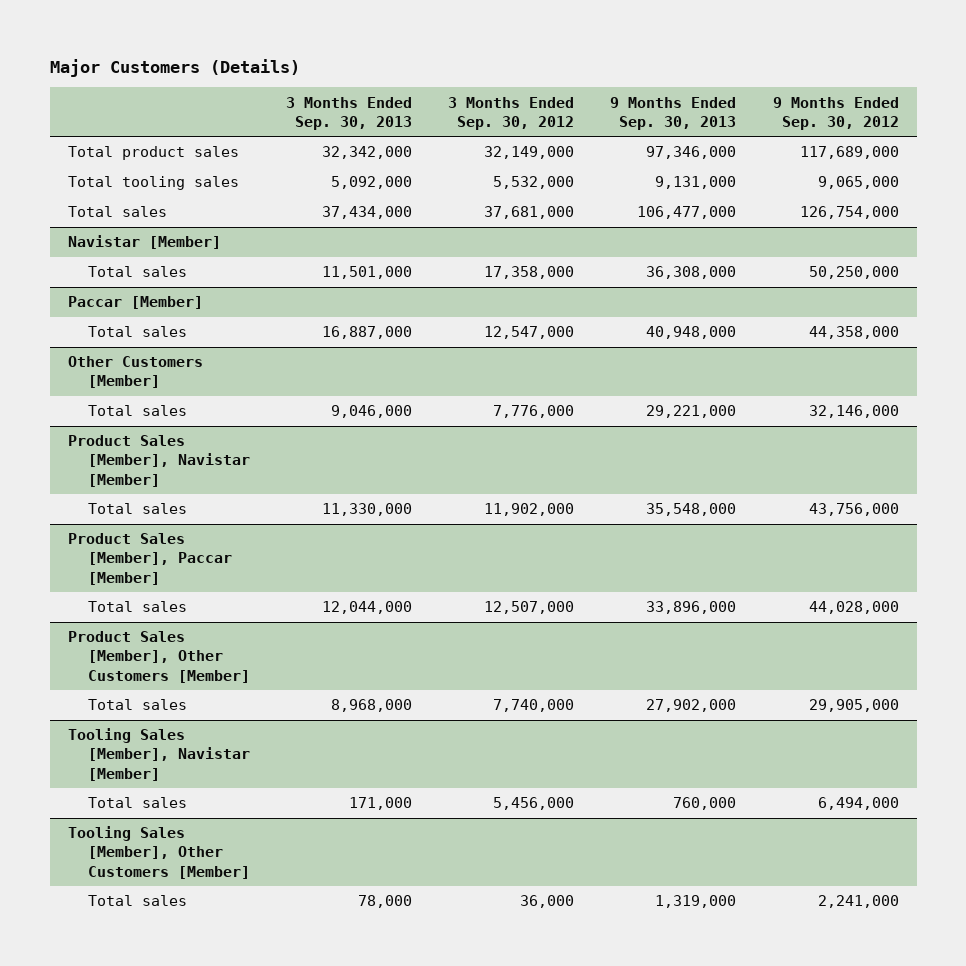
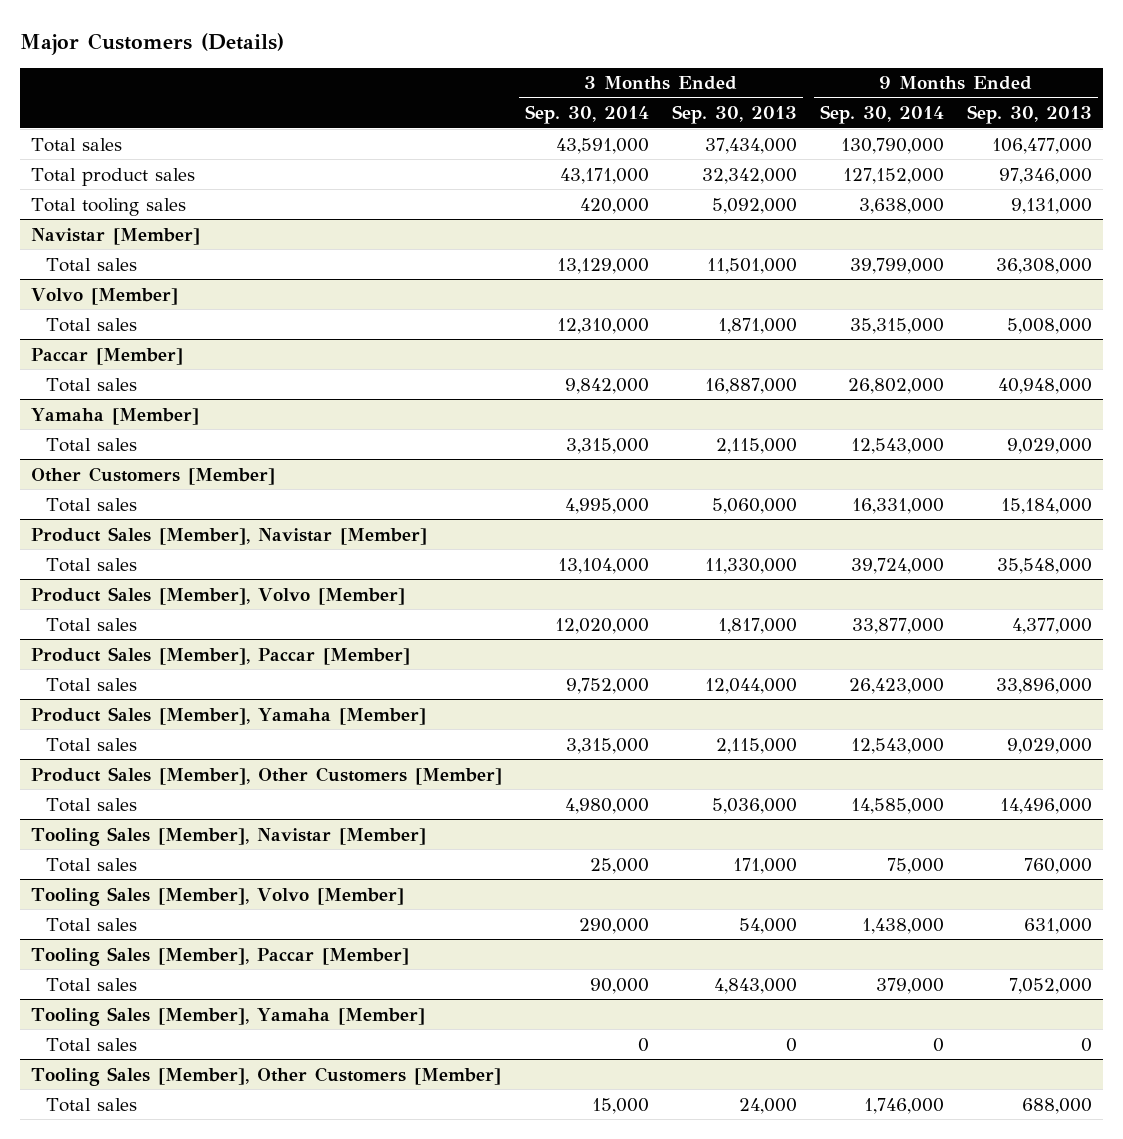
- | 3 Months Ended Sep. 30, 2013 | 3 Months Ended Sep. 30, 2012 | 9 Months Ended Sep. 30, 2013 | 9 Months Ended Sep. 30, 2012
+ | 3 Months Ended Sep. 30, 2014 | 3 Months Ended Sep. 30, 2013 | 9 Months Ended Sep. 30, 2014 | 9 Months Ended Sep. 30, 2013
moved up: Total sales | 43,591,000 | 37,434,000 | 130,790,000 | 106,477,000
+ Volvo [Member]
+ Total sales | 12,310,000 | 1,871,000 | 35,315,000 | 5,008,000
+ Yamaha [Member]
+ Total sales | 3,315,000 | 2,115,000 | 12,543,000 | 9,029,000
@ Other Customers [Member]
- Total sales | 9,046,000 | 7,776,000 | 29,221,000 | 32,146,000
+ Total sales | 4,995,000 | 5,060,000 | 16,331,000 | 15,184,000
+ Product Sales [Member], Volvo [Member]
+ Total sales | 12,020,000 | 1,817,000 | 33,877,000 | 4,377,000
+ Product Sales [Member], Yamaha [Member]
+ Total sales | 3,315,000 | 2,115,000 | 12,543,000 | 9,029,000
@ Product Sales [Member], Other Customers [Member]
- Total sales | 8,968,000 | 7,740,000 | 27,902,000 | 29,905,000
+ Total sales | 4,980,000 | 5,036,000 | 14,585,000 | 14,496,000
+ Tooling Sales [Member], Volvo [Member]
+ Total sales | 290,000 | 54,000 | 1,438,000 | 631,000
+ Tooling Sales [Member], Paccar [Member]
+ Total sales | 90,000 | 4,843,000 | 379,000 | 7,052,000
+ Tooling Sales [Member], Yamaha [Member]
+ Total sales | 0 | 0 | 0 | 0
@ Tooling Sales [Member], Other Customers [Member]
- Total sales | 78,000 | 36,000 | 1,319,000 | 2,241,000
+ Total sales | 15,000 | 24,000 | 1,746,000 | 688,000

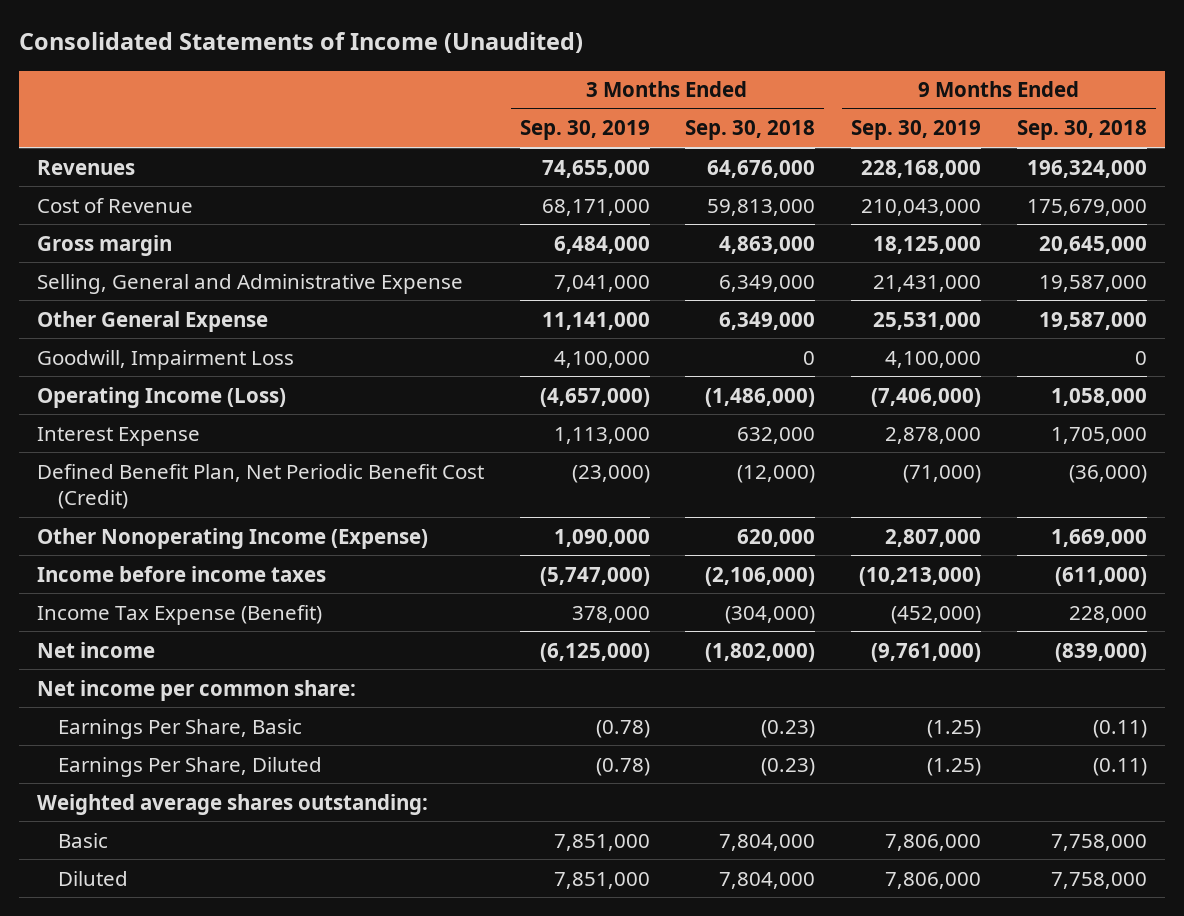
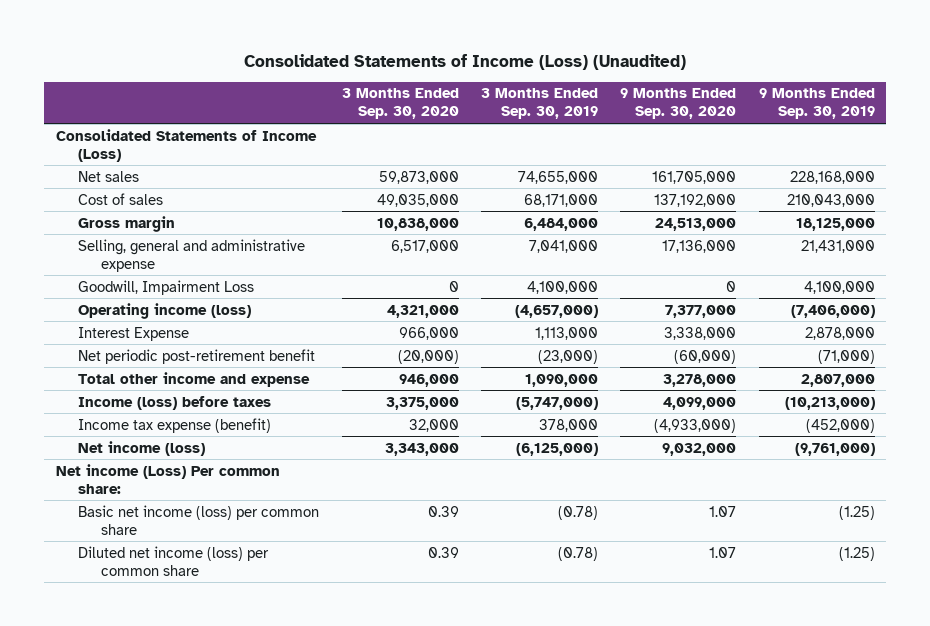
- Consolidated Statements of Income (Unaudited)
+ Consolidated Statements of Income (Loss) (Unaudited)
- | 3 Months Ended Sep. 30, 2019 | 3 Months Ended Sep. 30, 2018 | 9 Months Ended Sep. 30, 2019 | 9 Months Ended Sep. 30, 2018
+ | 3 Months Ended Sep. 30, 2020 | 3 Months Ended Sep. 30, 2019 | 9 Months Ended Sep. 30, 2020 | 9 Months Ended Sep. 30, 2019
- Revenues | 74,655,000 | 64,676,000 | 228,168,000 | 196,324,000
- Cost of Revenue | 68,171,000 | 59,813,000 | 210,043,000 | 175,679,000
+ Consolidated Statements of Income (Loss)
+ Net sales | 59,873,000 | 74,655,000 | 161,705,000 | 228,168,000
+ Cost of sales | 49,035,000 | 68,171,000 | 137,192,000 | 210,043,000
- Selling, General and Administrative Expense | 7,041,000 | 6,349,000 | 21,431,000 | 19,587,000
- Other General Expense | 11,141,000 | 6,349,000 | 25,531,000 | 19,587,000
+ Selling, general and administrative expense | 6,517,000 | 7,041,000 | 17,136,000 | 21,431,000
- Operating Income (Loss) | (4,657,000) | (1,486,000) | (7,406,000) | 1,058,000
+ Operating income (loss) | 4,321,000 | (4,657,000) | 7,377,000 | (7,406,000)
- Defined Benefit Plan, Net Periodic Benefit Cost (Credit) | (23,000) | (12,000) | (71,000) | (36,000)
- Other Nonoperating Income (Expense) | 1,090,000 | 620,000 | 2,807,000 | 1,669,000
- Income before income taxes | (5,747,000) | (2,106,000) | (10,213,000) | (611,000)
- Income Tax Expense (Benefit) | 378,000 | (304,000) | (452,000) | 228,000
- Net income | (6,125,000) | (1,802,000) | (9,761,000) | (839,000)
- Net income per common share:
- Earnings Per Share, Basic | (0.78) | (0.23) | (1.25) | (0.11)
- Earnings Per Share, Diluted | (0.78) | (0.23) | (1.25) | (0.11)
- Weighted average shares outstanding:
- Basic | 7,851,000 | 7,804,000 | 7,806,000 | 7,758,000
- Diluted | 7,851,000 | 7,804,000 | 7,806,000 | 7,758,000
+ Net periodic post-retirement benefit | (20,000) | (23,000) | (60,000) | (71,000)
+ Total other income and expense | 946,000 | 1,090,000 | 3,278,000 | 2,807,000
+ Income (loss) before taxes | 3,375,000 | (5,747,000) | 4,099,000 | (10,213,000)
+ Income tax expense (benefit) | 32,000 | 378,000 | (4,933,000) | (452,000)
+ Net income (loss) | 3,343,000 | (6,125,000) | 9,032,000 | (9,761,000)
+ Net income (Loss) Per common share:
+ Basic net income (loss) per common share | 0.39 | (0.78) | 1.07 | (1.25)
+ Diluted net income (loss) per common share | 0.39 | (0.78) | 1.07 | (1.25)

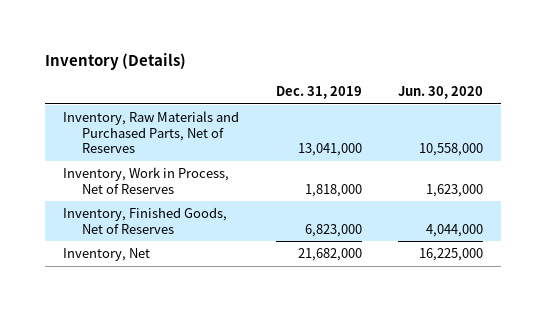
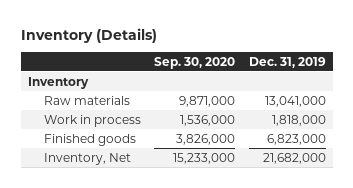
- | Dec. 31, 2019 | Jun. 30, 2020
+ | Sep. 30, 2020 | Dec. 31, 2019
- Inventory, Raw Materials and Purchased Parts, Net of Reserves | 13,041,000 | 10,558,000
- Inventory, Work in Process, Net of Reserves | 1,818,000 | 1,623,000
- Inventory, Finished Goods, Net of Reserves | 6,823,000 | 4,044,000
+ Inventory
+ Raw materials | 9,871,000 | 13,041,000
+ Work in process | 1,536,000 | 1,818,000
+ Finished goods | 3,826,000 | 6,823,000

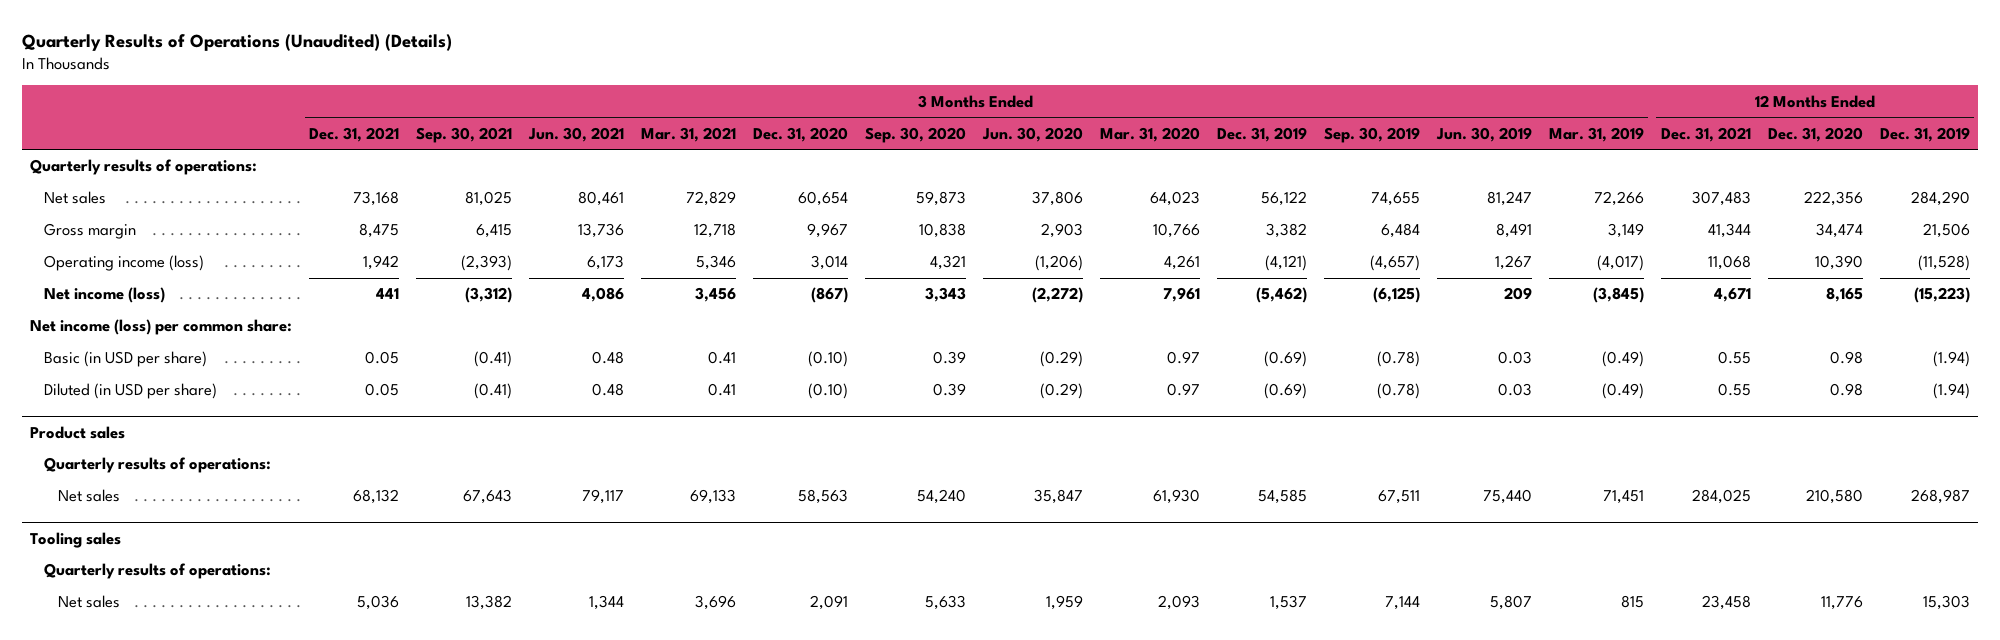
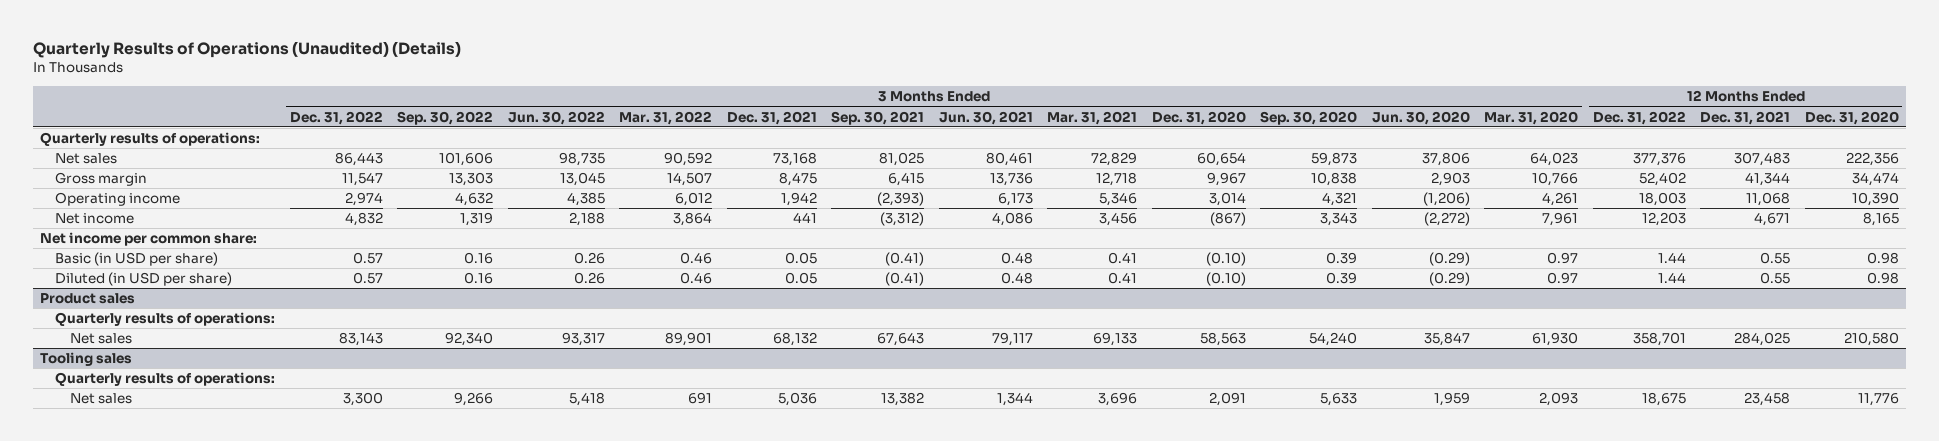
- | 3 Months Ended Dec. 31, 2021 | 3 Months Ended Sep. 30, 2021 | 3 Months Ended Jun. 30, 2021 | 3 Months Ended Mar. 31, 2021 | 3 Months Ended Dec. 31, 2020 | 3 Months Ended Sep. 30, 2020 | 3 Months Ended Jun. 30, 2020 | 3 Months Ended Mar. 31, 2020 | 3 Months Ended Dec. 31, 2019 | 3 Months Ended Sep. 30, 2019 | 3 Months Ended Jun. 30, 2019 | 3 Months Ended Mar. 31, 2019 | 12 Months Ended Dec. 31, 2021 | 12 Months Ended Dec. 31, 2020 | 12 Months Ended Dec. 31, 2019
+ | 3 Months Ended Dec. 31, 2022 | 3 Months Ended Sep. 30, 2022 | 3 Months Ended Jun. 30, 2022 | 3 Months Ended Mar. 31, 2022 | 3 Months Ended Dec. 31, 2021 | 3 Months Ended Sep. 30, 2021 | 3 Months Ended Jun. 30, 2021 | 3 Months Ended Mar. 31, 2021 | 3 Months Ended Dec. 31, 2020 | 3 Months Ended Sep. 30, 2020 | 3 Months Ended Jun. 30, 2020 | 3 Months Ended Mar. 31, 2020 | 12 Months Ended Dec. 31, 2022 | 12 Months Ended Dec. 31, 2021 | 12 Months Ended Dec. 31, 2020
- Operating income (loss) | 1,942 | (2,393) | 6,173 | 5,346 | 3,014 | 4,321 | (1,206) | 4,261 | (4,121) | (4,657) | 1,267 | (4,017) | 11,068 | 10,390 | (11,528)
- Net income (loss) | 441 | (3,312) | 4,086 | 3,456 | (867) | 3,343 | (2,272) | 7,961 | (5,462) | (6,125) | 209 | (3,845) | 4,671 | 8,165 | (15,223)
- Net income (loss) per common share:
+ Operating income | 2,974 | 4,632 | 4,385 | 6,012 | 1,942 | (2,393) | 6,173 | 5,346 | 3,014 | 4,321 | (1,206) | 4,261 | 18,003 | 11,068 | 10,390
+ Net income | 4,832 | 1,319 | 2,188 | 3,864 | 441 | (3,312) | 4,086 | 3,456 | (867) | 3,343 | (2,272) | 7,961 | 12,203 | 4,671 | 8,165
+ Net income per common share:

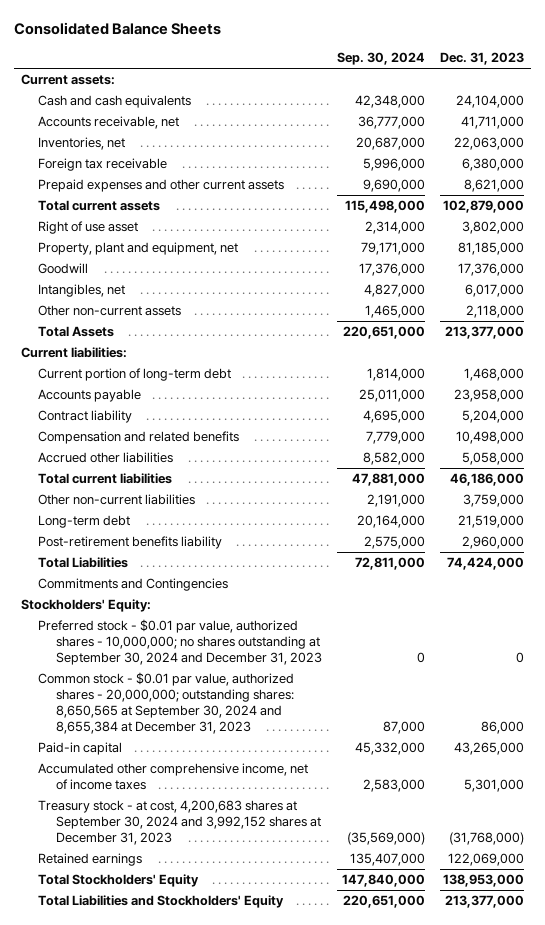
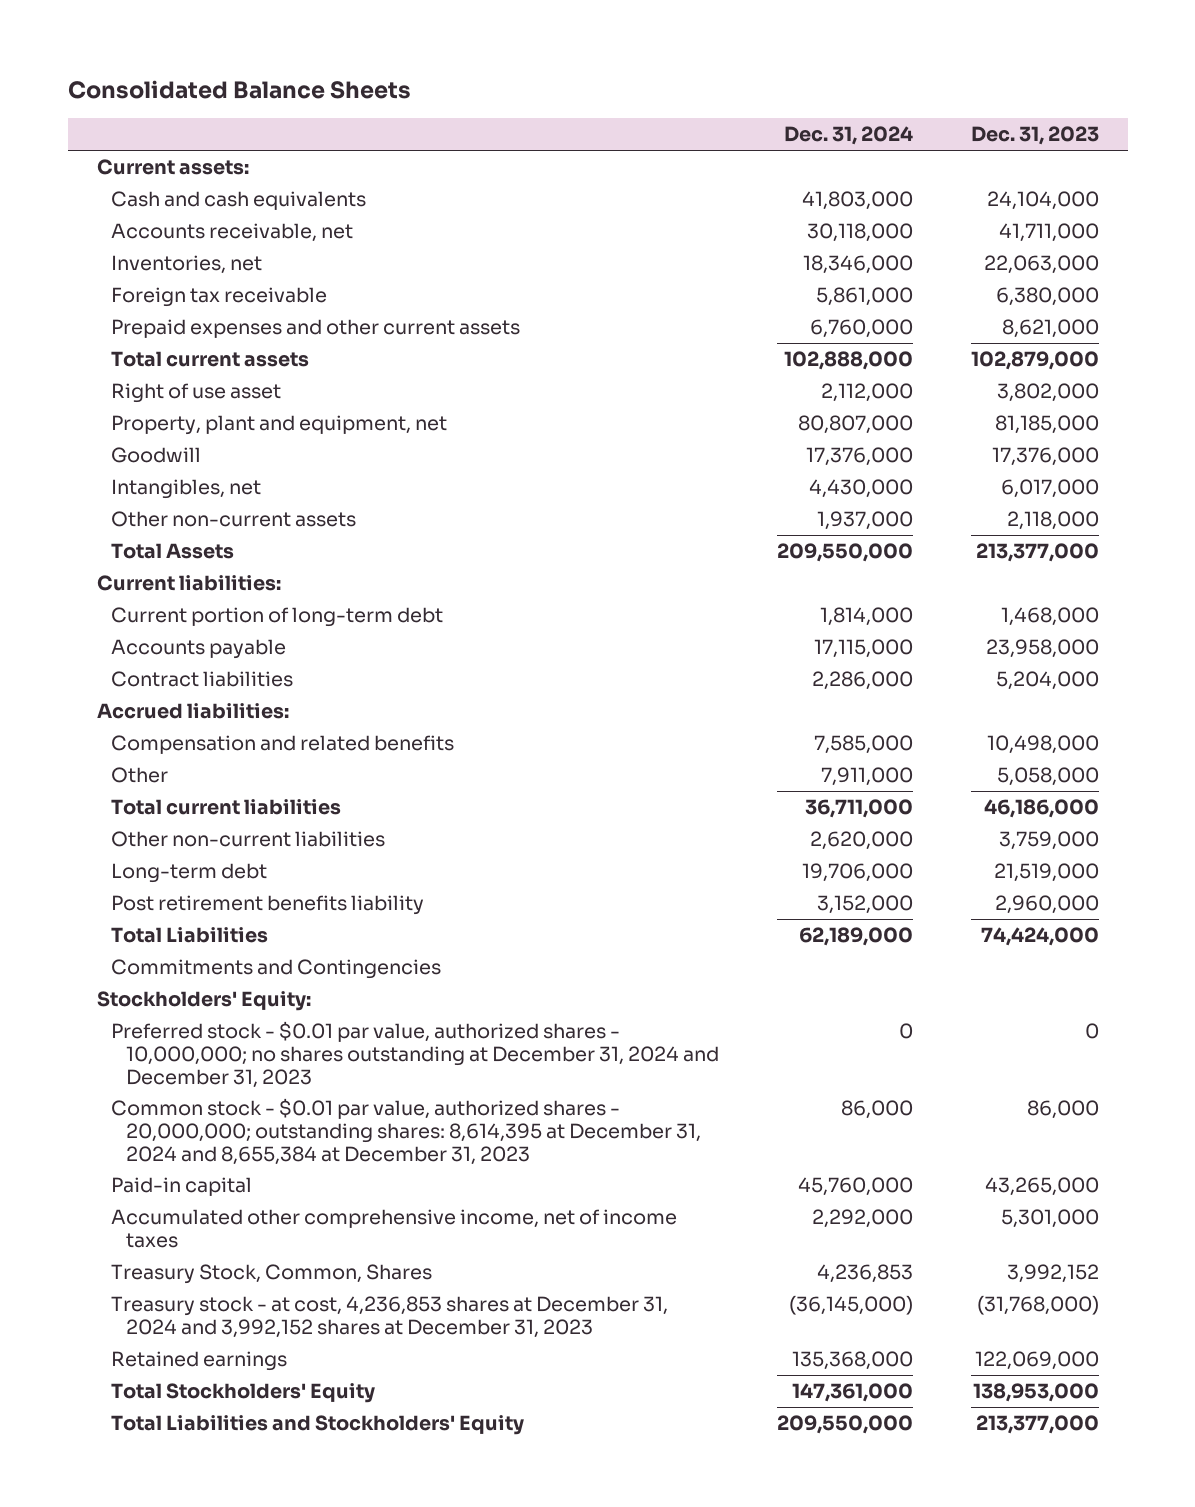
- | Sep. 30, 2024 | Dec. 31, 2023
+ | Dec. 31, 2024 | Dec. 31, 2023
- Contract liability | 4,695,000 | 5,204,000
+ Contract liabilities | 2,286,000 | 5,204,000
+ Accrued liabilities:
- Accrued other liabilities | 8,582,000 | 5,058,000
+ Other | 7,911,000 | 5,058,000
- Post-retirement benefits liability | 2,575,000 | 2,960,000
+ Post retirement benefits liability | 3,152,000 | 2,960,000
- Preferred stock - $0.01 par value, authorized shares - 10,000,000; no shares outstanding at September 30, 2024 and December 31, 2023 | 0 | 0
- Common stock - $0.01 par value, authorized shares - 20,000,000; outstanding shares: 8,650,565 at September 30, 2024 and 8,655,384 at December 31, 2023 | 87,000 | 86,000
+ Preferred stock - $0.01 par value, authorized shares - 10,000,000; no shares outstanding at December 31, 2024 and December 31, 2023 | 0 | 0
+ Common stock - $0.01 par value, authorized shares - 20,000,000; outstanding shares: 8,614,395 at December 31, 2024 and 8,655,384 at December 31, 2023 | 86,000 | 86,000
- Treasury stock - at cost, 4,200,683 shares at September 30, 2024 and 3,992,152 shares at December 31, 2023 | (35,569,000) | (31,768,000)
+ Treasury Stock, Common, Shares | 4,236,853 | 3,992,152
+ Treasury stock - at cost, 4,236,853 shares at December 31, 2024 and 3,992,152 shares at December 31, 2023 | (36,145,000) | (31,768,000)

